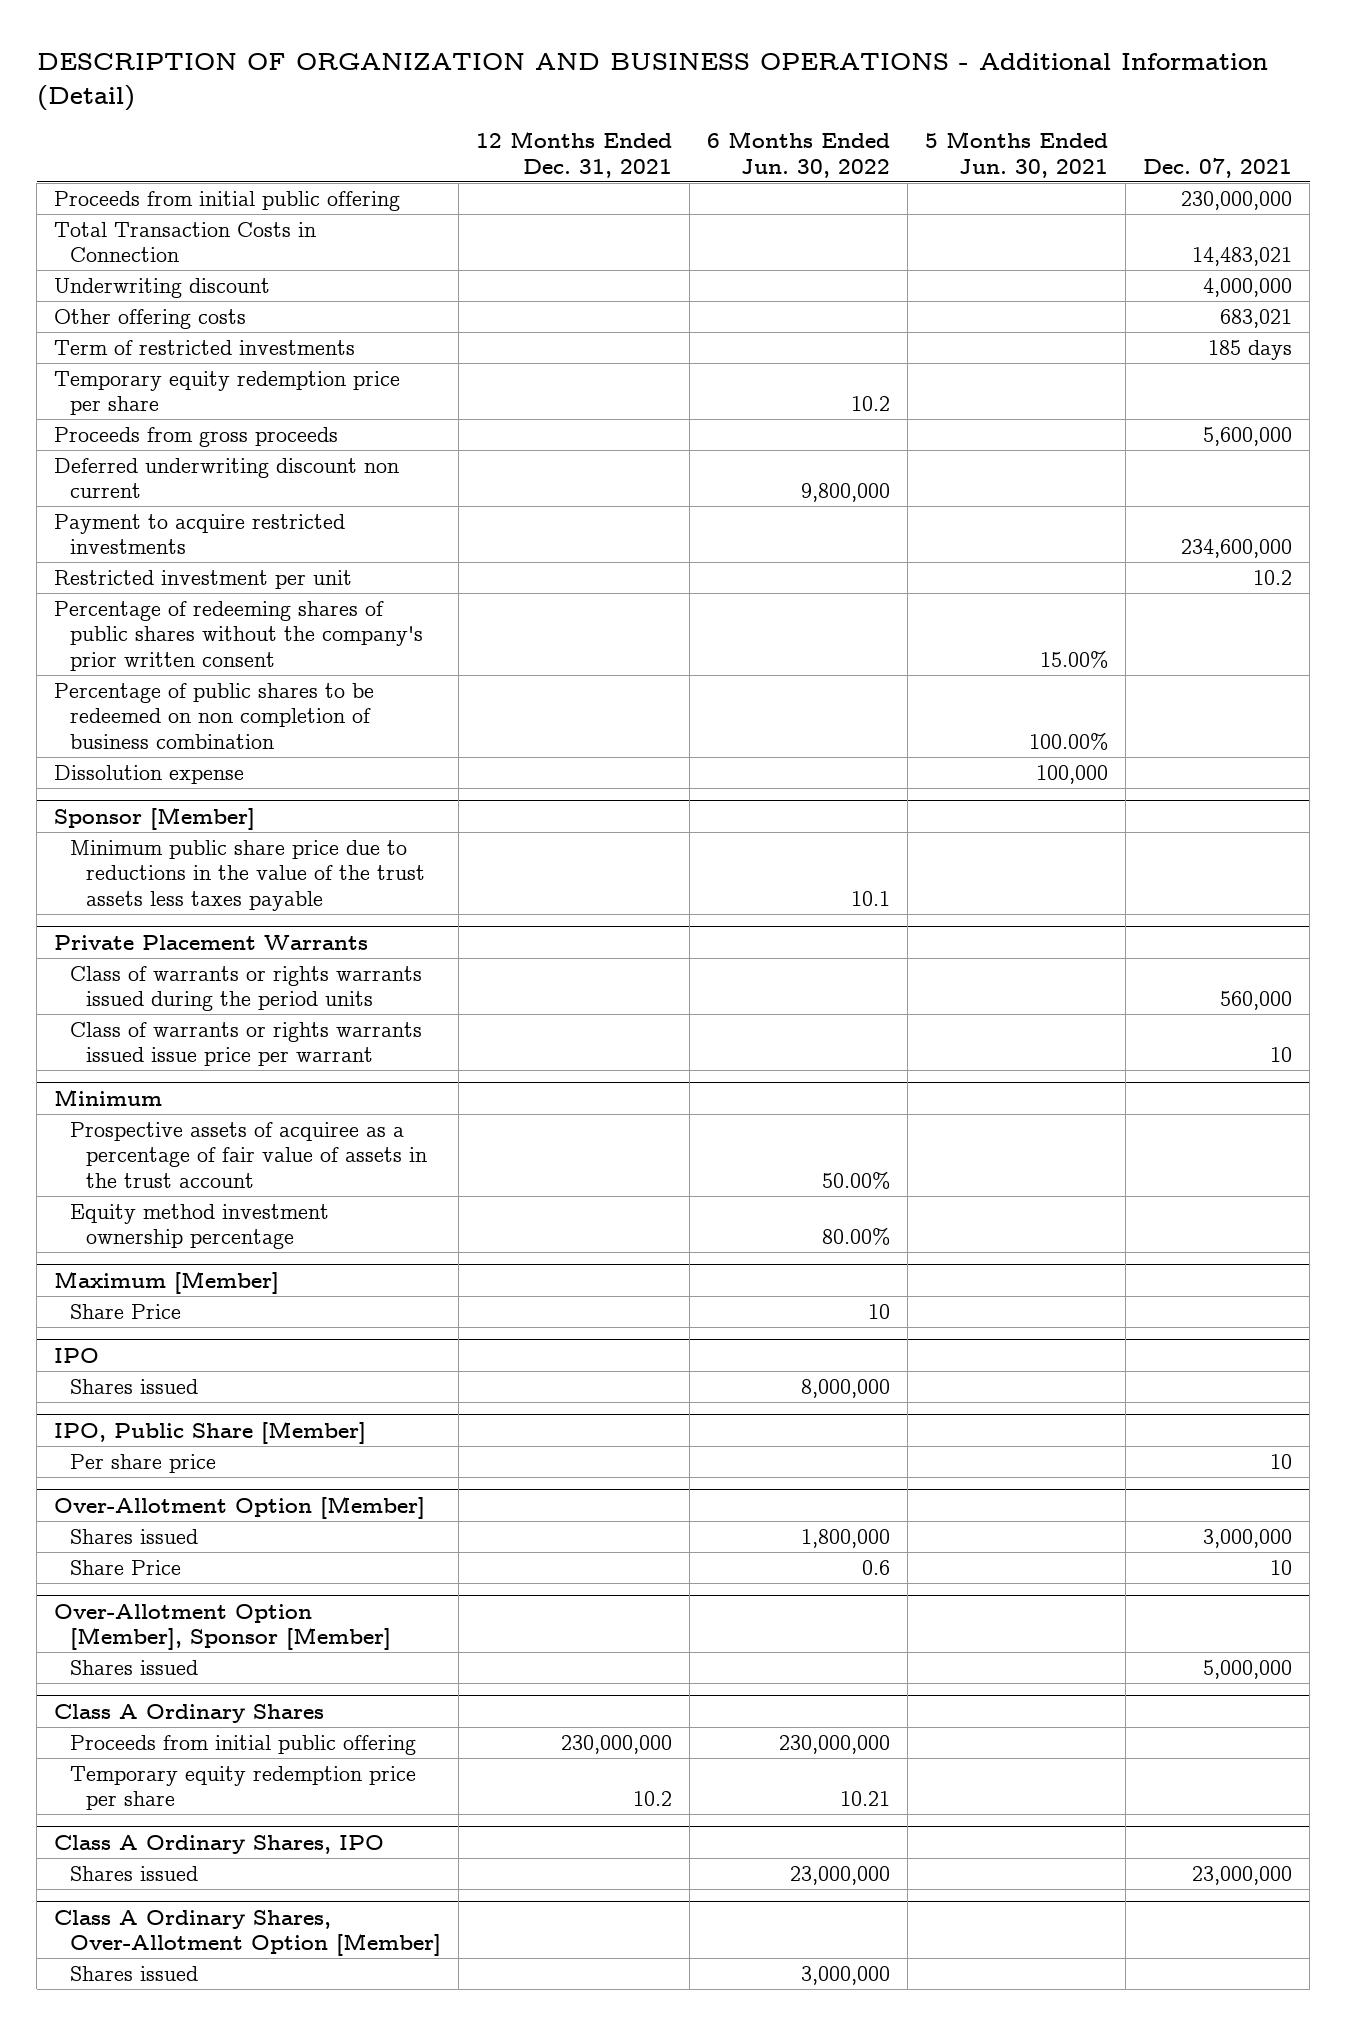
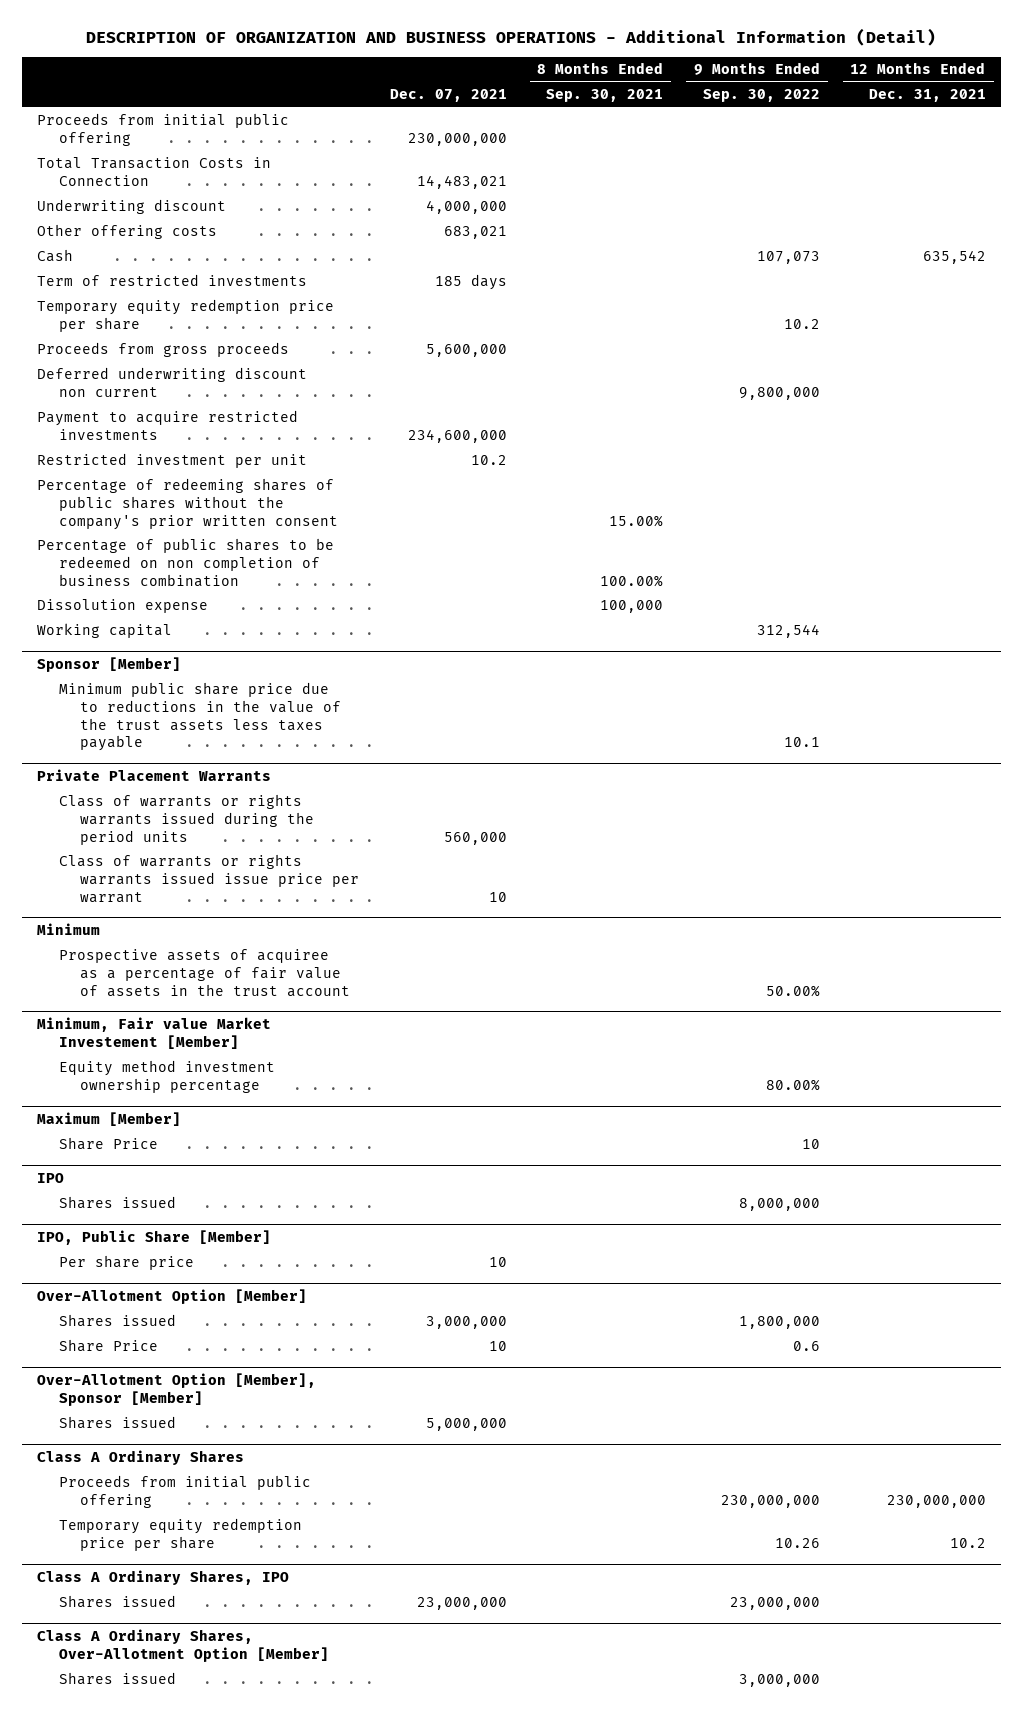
- | 12 Months Ended Dec. 31, 2021 | 6 Months Ended Jun. 30, 2022 | 5 Months Ended Jun. 30, 2021 | Dec. 07, 2021
+ | Dec. 07, 2021 | 8 Months Ended Sep. 30, 2021 | 9 Months Ended Sep. 30, 2022 | 12 Months Ended Dec. 31, 2021
+ Cash | | | 107,073 | 635,542
+ Working capital | | | 312,544 |
@ Minimum
- Equity method investment ownership percentage | | 80.00% | |
+ Minimum, Fair value Market Investement [Member]
+ Equity method investment ownership percentage | | | 80.00% |

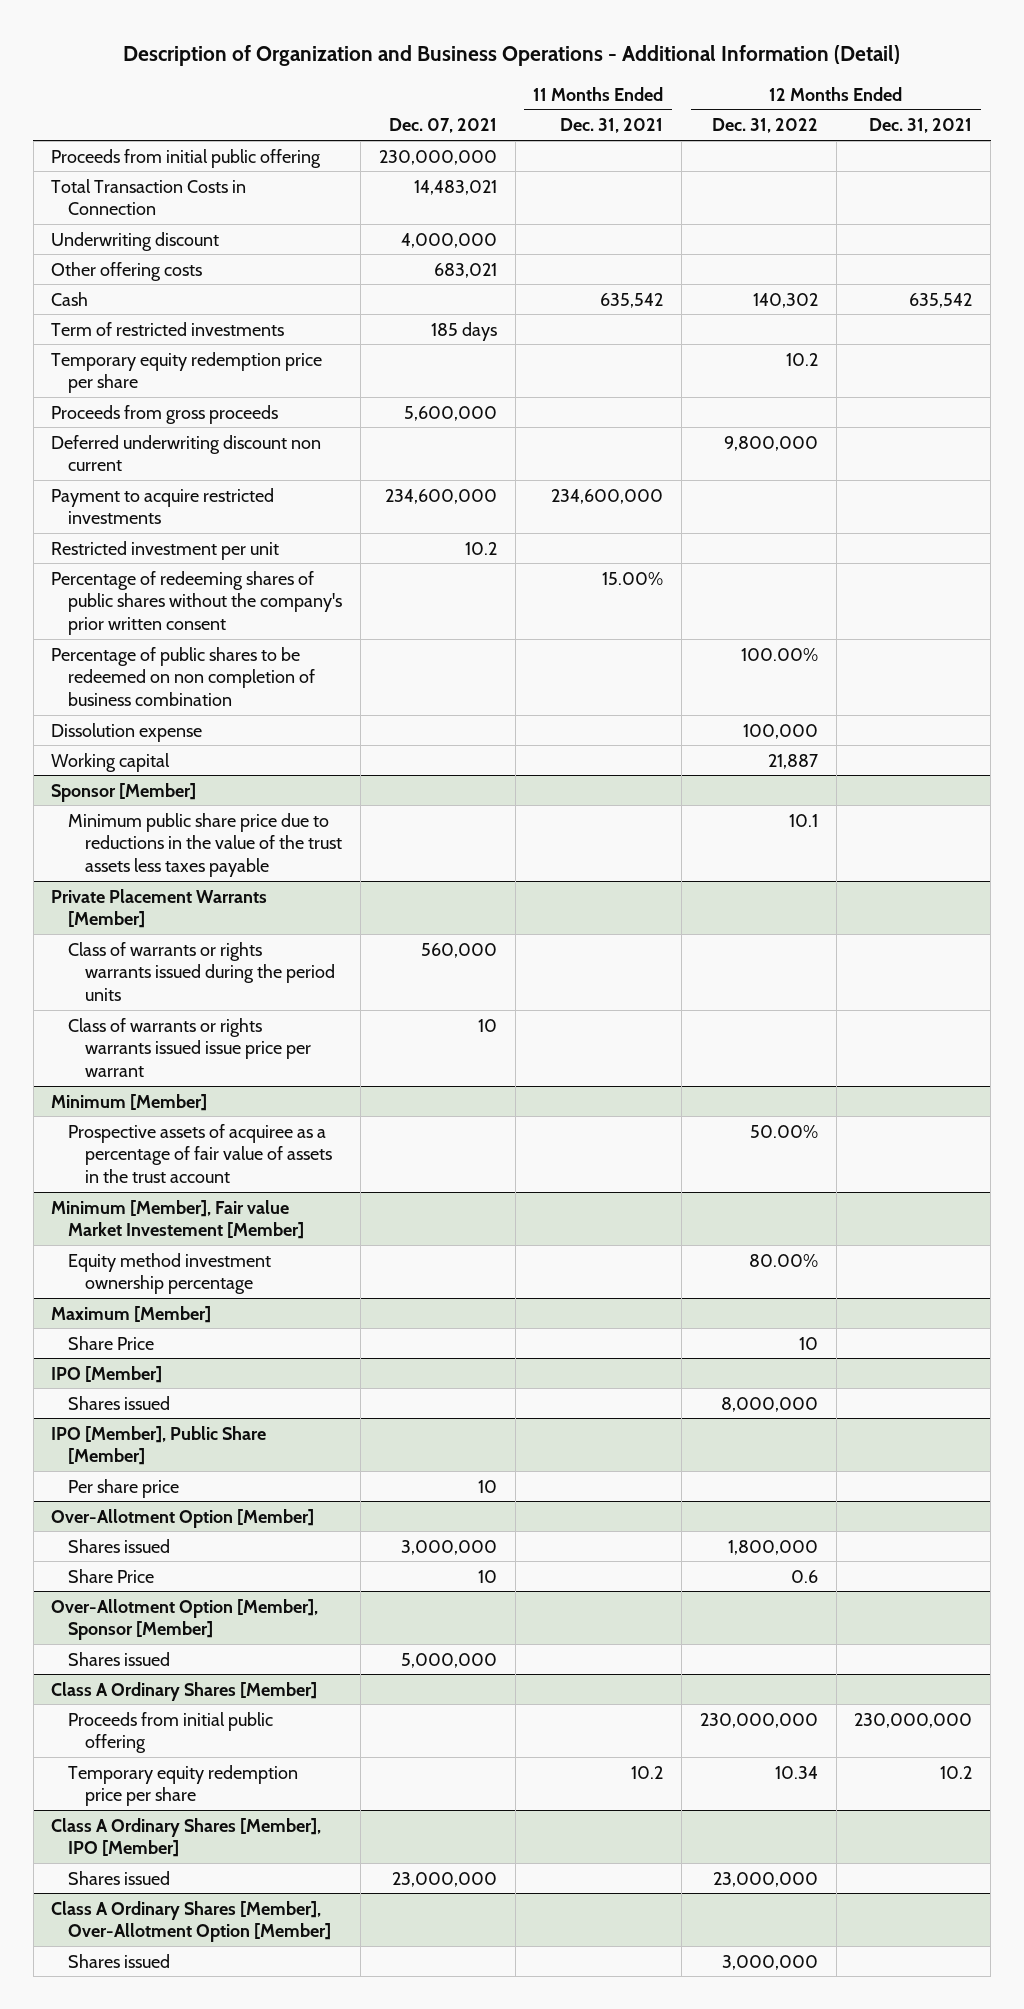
- DESCRIPTION OF ORGANIZATION AND BUSINESS OPERATIONS - Additional Information (Detail)
+ Description of Organization and Business Operations - Additional Information (Detail)
- | Dec. 07, 2021 | 8 Months Ended Sep. 30, 2021 | 9 Months Ended Sep. 30, 2022 | 12 Months Ended Dec. 31, 2021
+ | Dec. 07, 2021 | 11 Months Ended Dec. 31, 2021 | 12 Months Ended Dec. 31, 2022 | 12 Months Ended Dec. 31, 2021
- Private Placement Warrants
+ Private Placement Warrants [Member]
- Minimum
+ Minimum [Member]
- Minimum, Fair value Market Investement [Member]
+ Minimum [Member], Fair value Market Investement [Member]
- IPO
+ IPO [Member]
- IPO, Public Share [Member]
+ IPO [Member], Public Share [Member]
- Class A Ordinary Shares
+ Class A Ordinary Shares [Member]
- Class A Ordinary Shares, IPO
+ Class A Ordinary Shares [Member], IPO [Member]
- Class A Ordinary Shares, Over-Allotment Option [Member]
+ Class A Ordinary Shares [Member], Over-Allotment Option [Member]

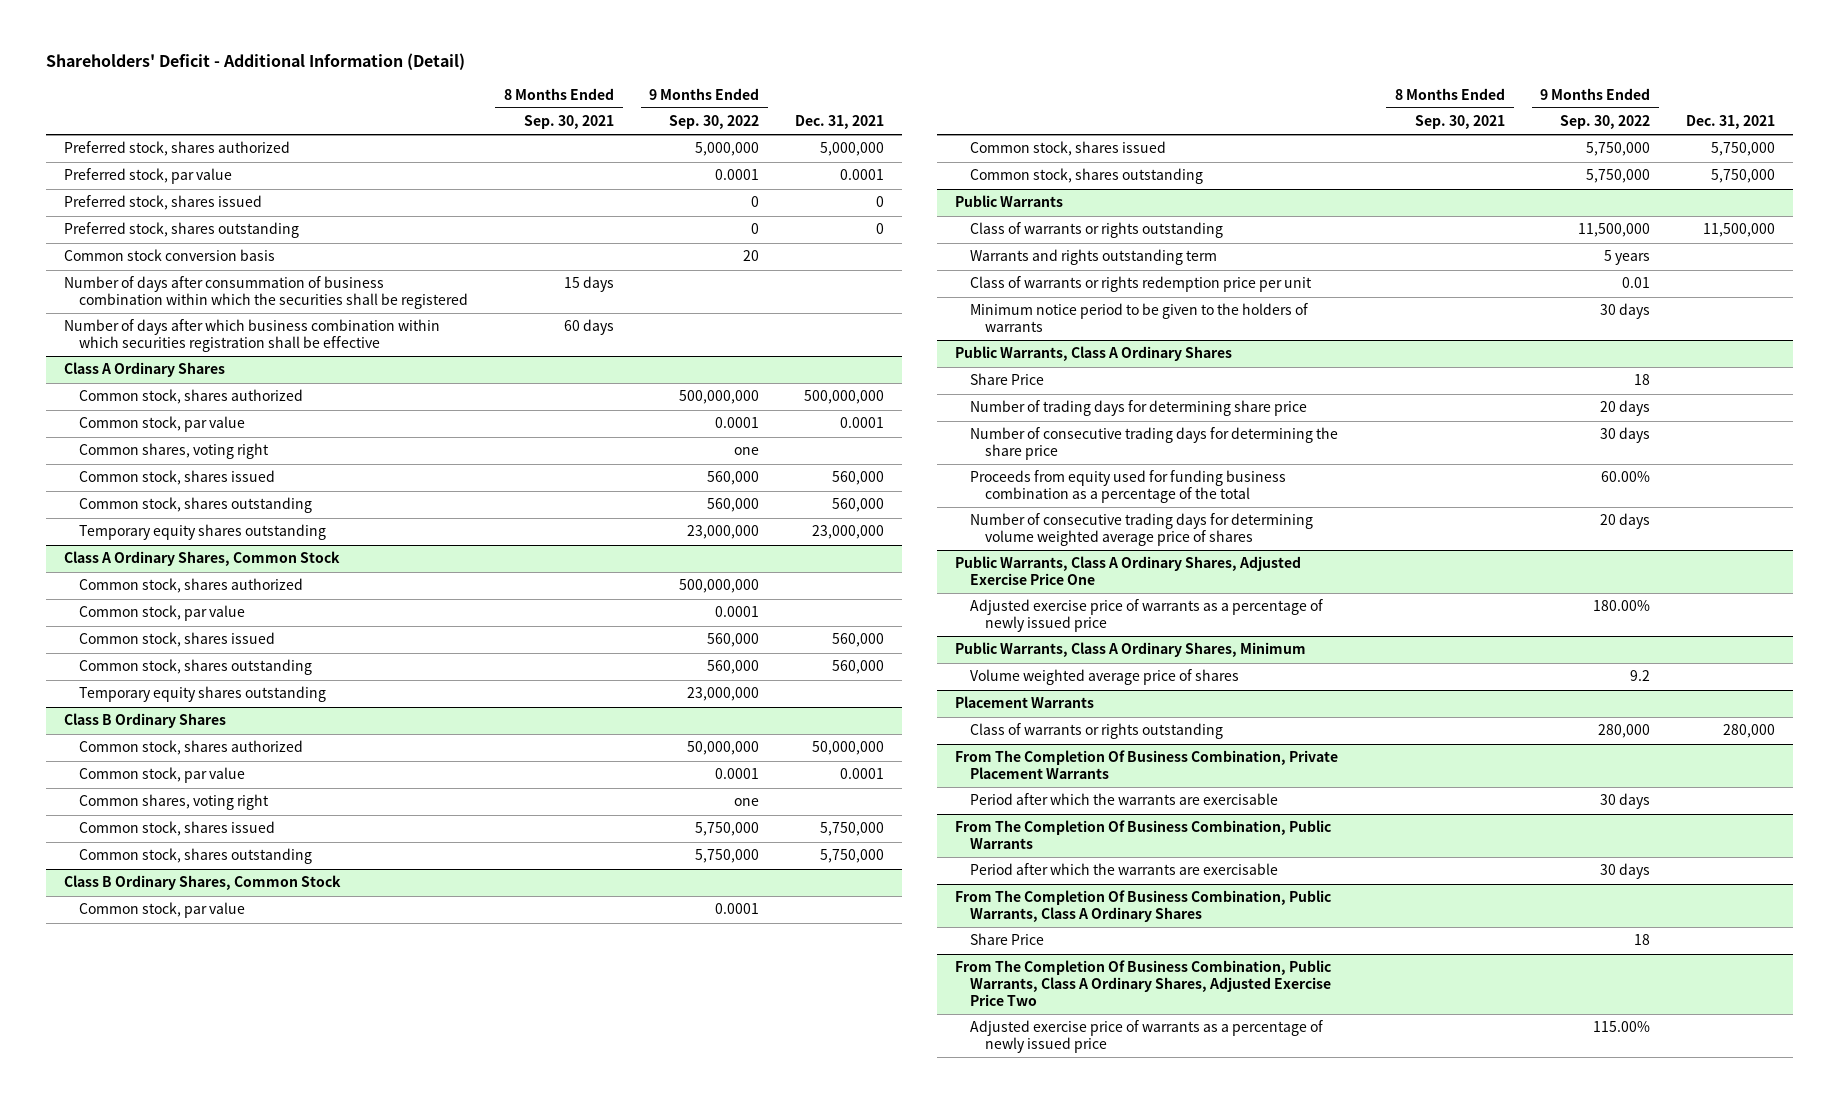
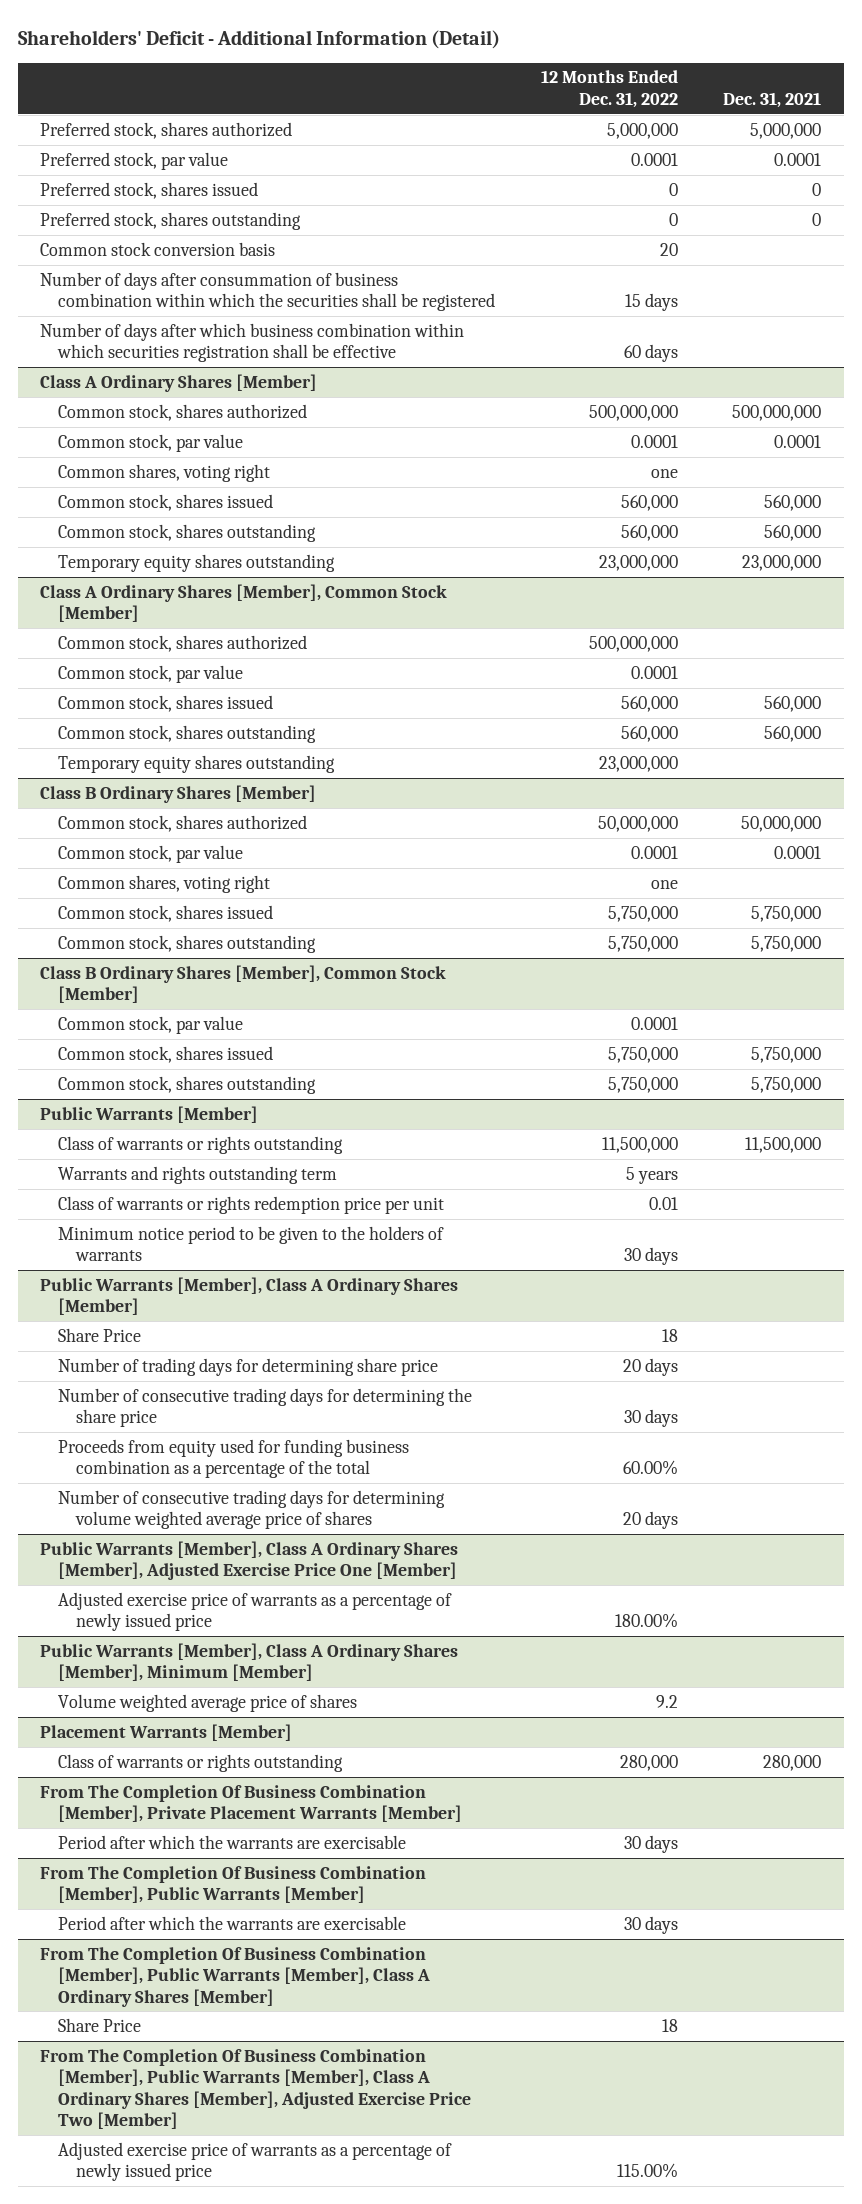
- | 8 Months Ended Sep. 30, 2021 | 9 Months Ended Sep. 30, 2022 | Dec. 31, 2021
+ | 12 Months Ended Dec. 31, 2022 | Dec. 31, 2021
- Class A Ordinary Shares
+ Class A Ordinary Shares [Member]
- Class A Ordinary Shares, Common Stock
+ Class A Ordinary Shares [Member], Common Stock [Member]
- Class B Ordinary Shares
+ Class B Ordinary Shares [Member]
- Class B Ordinary Shares, Common Stock
+ Class B Ordinary Shares [Member], Common Stock [Member]
- Public Warrants
+ Public Warrants [Member]
- Public Warrants, Class A Ordinary Shares
+ Public Warrants [Member], Class A Ordinary Shares [Member]
- Public Warrants, Class A Ordinary Shares, Adjusted Exercise Price One
+ Public Warrants [Member], Class A Ordinary Shares [Member], Adjusted Exercise Price One [Member]
- Public Warrants, Class A Ordinary Shares, Minimum
+ Public Warrants [Member], Class A Ordinary Shares [Member], Minimum [Member]
- Placement Warrants
+ Placement Warrants [Member]
- From The Completion Of Business Combination, Private Placement Warrants
+ From The Completion Of Business Combination [Member], Private Placement Warrants [Member]
- From The Completion Of Business Combination, Public Warrants
+ From The Completion Of Business Combination [Member], Public Warrants [Member]
- From The Completion Of Business Combination, Public Warrants, Class A Ordinary Shares
+ From The Completion Of Business Combination [Member], Public Warrants [Member], Class A Ordinary Shares [Member]
- From The Completion Of Business Combination, Public Warrants, Class A Ordinary Shares, Adjusted Exercise Price Two
+ From The Completion Of Business Combination [Member], Public Warrants [Member], Class A Ordinary Shares [Member], Adjusted Exercise Price Two [Member]

